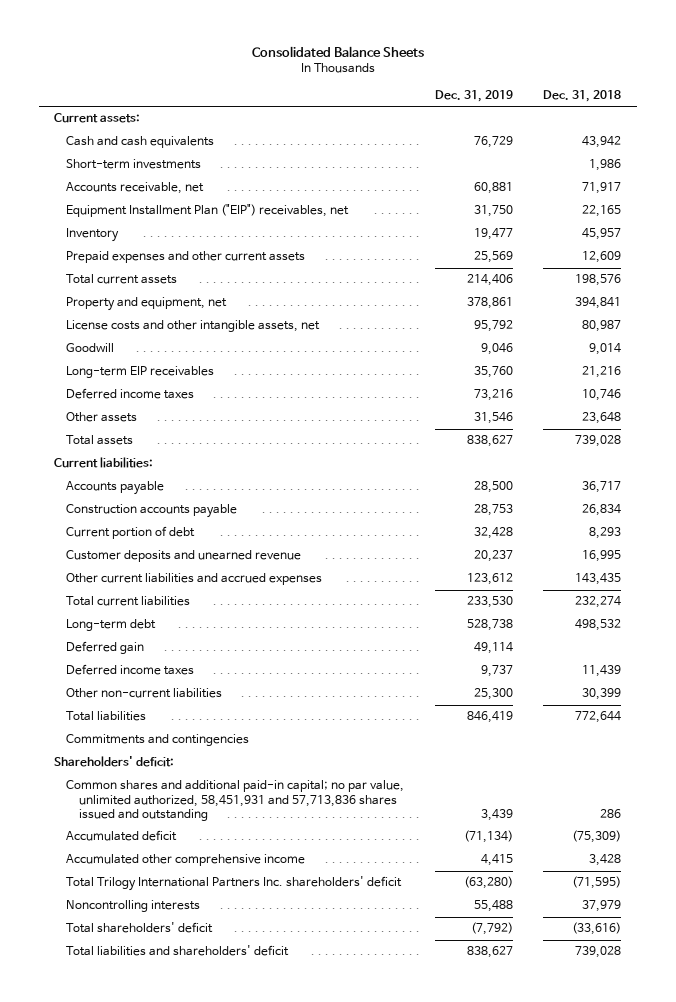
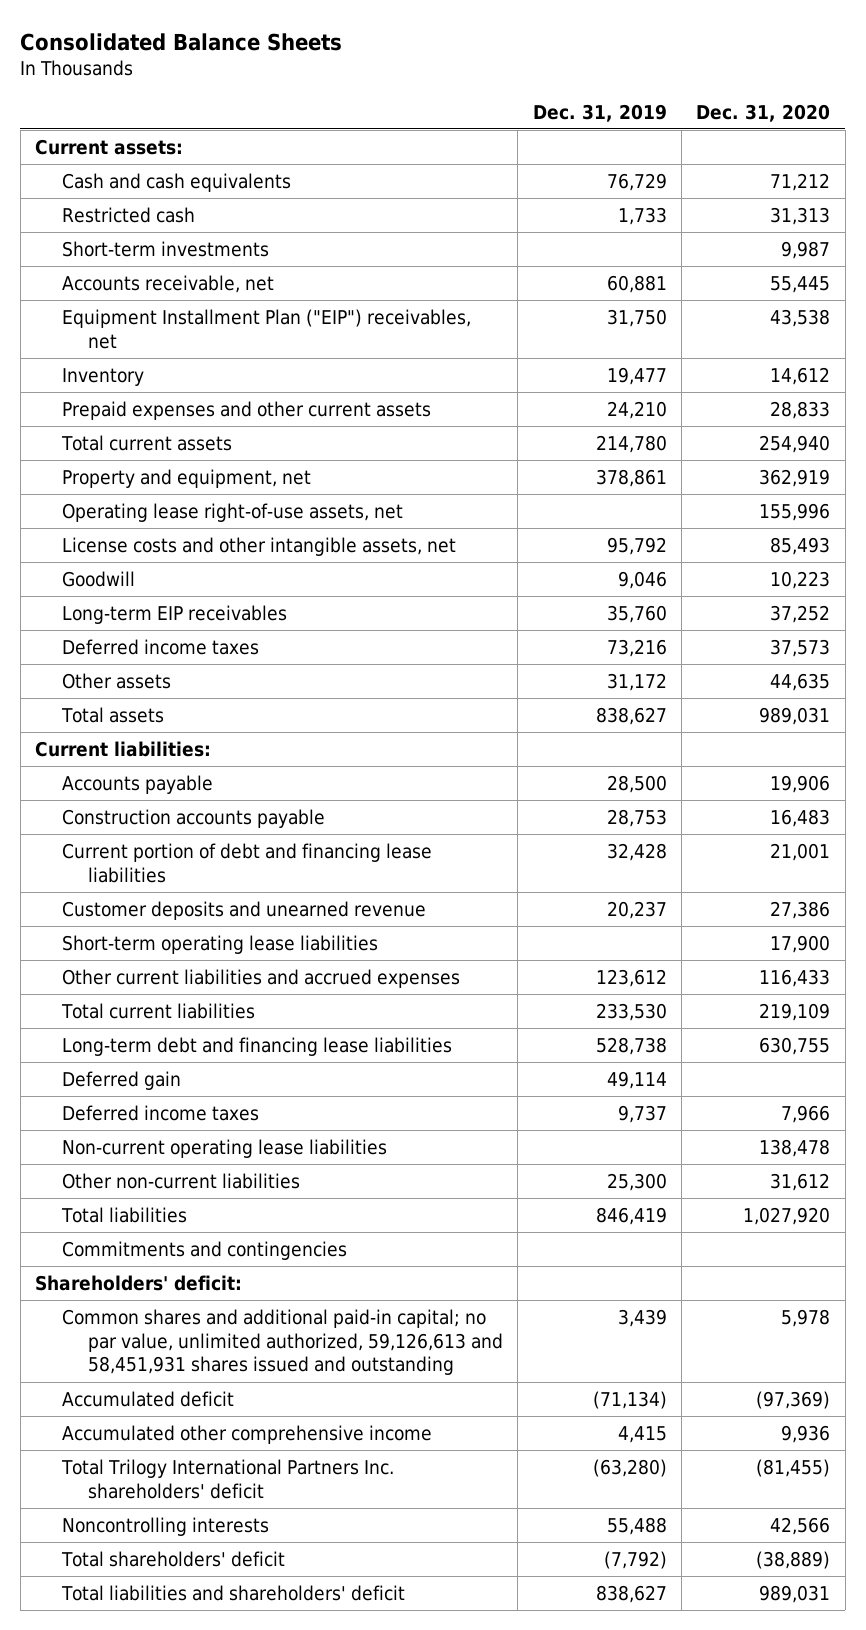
- | Dec. 31, 2019 | Dec. 31, 2018
+ | Dec. 31, 2019 | Dec. 31, 2020
+ Restricted cash | 1,733 | 31,313
- Prepaid expenses and other current assets | 25,569 | 12,609
- Total current assets | 214,406 | 198,576
+ Prepaid expenses and other current assets | 24,210 | 28,833
+ Total current assets | 214,780 | 254,940
+ Operating lease right-of-use assets, net | | 155,996
- Other assets | 31,546 | 23,648
+ Other assets | 31,172 | 44,635
- Current portion of debt | 32,428 | 8,293
+ Current portion of debt and financing lease liabilities | 32,428 | 21,001
+ Short-term operating lease liabilities | | 17,900
- Long-term debt | 528,738 | 498,532
+ Long-term debt and financing lease liabilities | 528,738 | 630,755
+ Non-current operating lease liabilities | | 138,478
- Common shares and additional paid-in capital; no par value, unlimited authorized, 58,451,931 and 57,713,836 shares issued and outstanding | 3,439 | 286
+ Common shares and additional paid-in capital; no par value, unlimited authorized, 59,126,613 and 58,451,931 shares issued and outstanding | 3,439 | 5,978

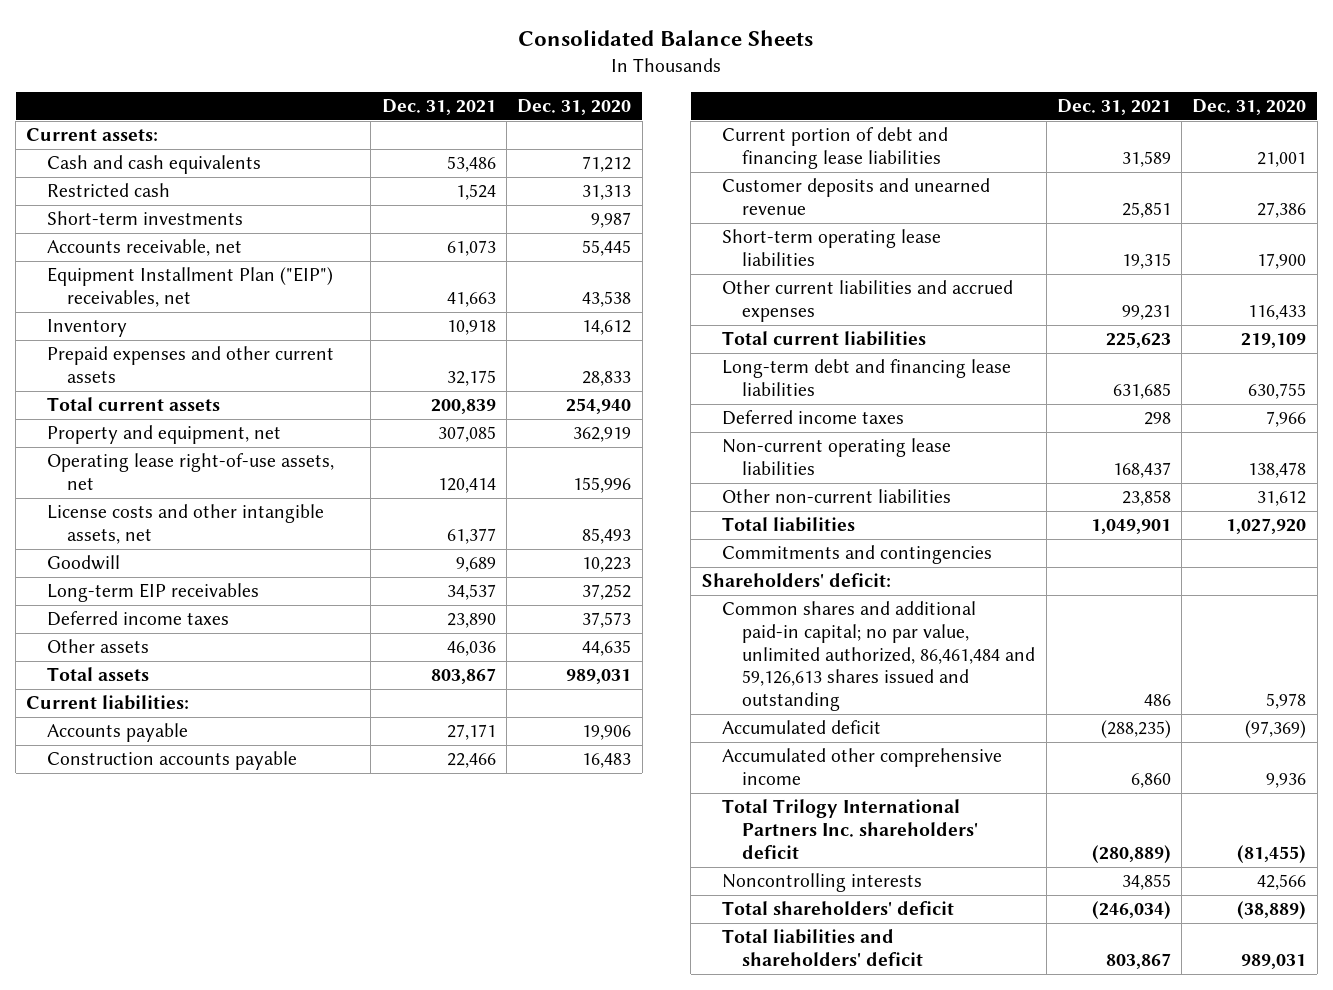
- | Dec. 31, 2019 | Dec. 31, 2020
+ | Dec. 31, 2021 | Dec. 31, 2020
- Deferred gain | 49,114 |
- Common shares and additional paid-in capital; no par value, unlimited authorized, 59,126,613 and 58,451,931 shares issued and outstanding | 3,439 | 5,978
+ Common shares and additional paid-in capital; no par value, unlimited authorized, 86,461,484 and 59,126,613 shares issued and outstanding | 486 | 5,978

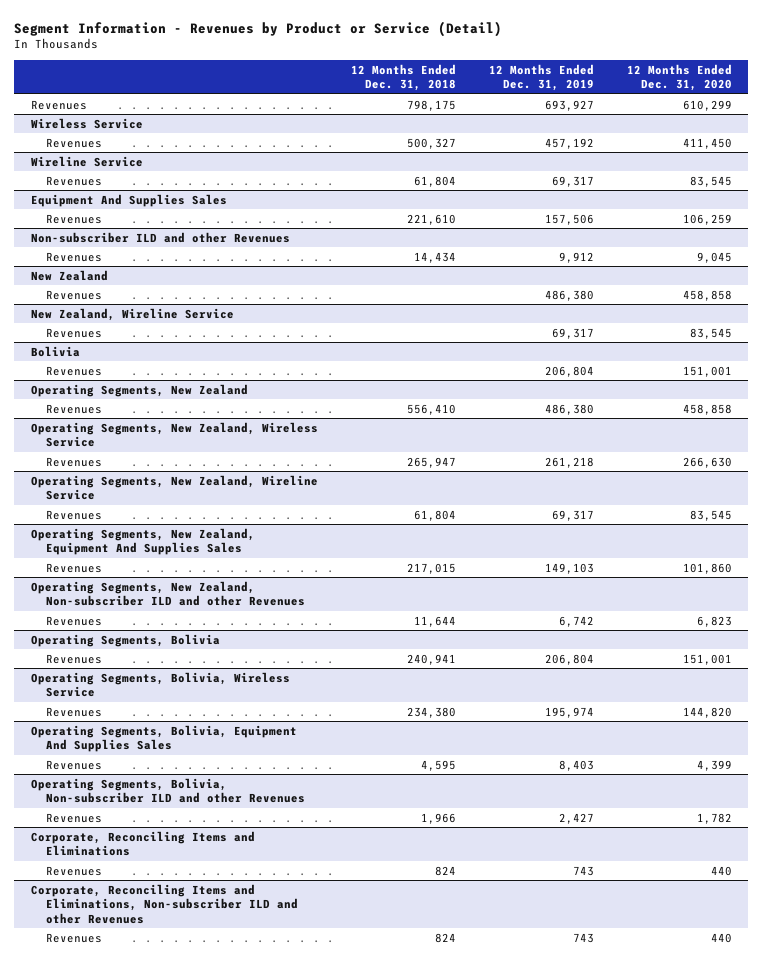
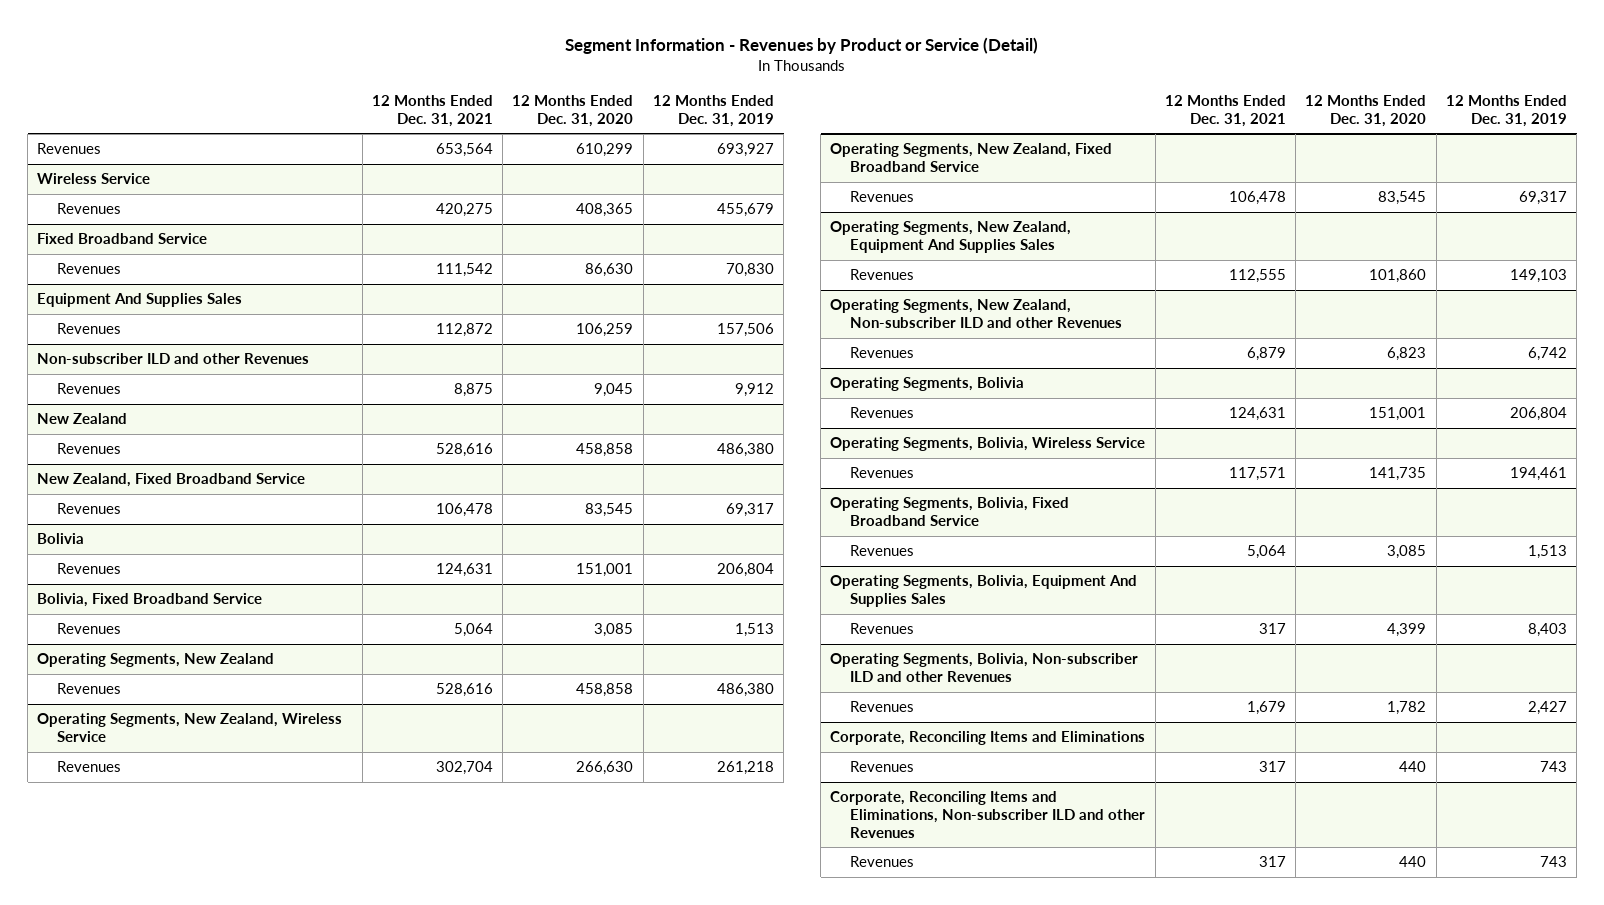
- | 12 Months Ended Dec. 31, 2018 | 12 Months Ended Dec. 31, 2019 | 12 Months Ended Dec. 31, 2020
+ | 12 Months Ended Dec. 31, 2021 | 12 Months Ended Dec. 31, 2020 | 12 Months Ended Dec. 31, 2019
@ Wireless Service
- Revenues | 500,327 | 457,192 | 411,450
- Wireline Service
- Revenues | 61,804 | 69,317 | 83,545
@ Wireless Service
+ Revenues | 420,275 | 408,365 | 455,679
+ Fixed Broadband Service
+ Revenues | 111,542 | 86,630 | 70,830
- New Zealand, Wireline Service
+ New Zealand, Fixed Broadband Service
+ Bolivia, Fixed Broadband Service
+ Revenues | 5,064 | 3,085 | 1,513
- Operating Segments, New Zealand, Wireline Service
+ Operating Segments, New Zealand, Fixed Broadband Service
@ Operating Segments, Bolivia, Wireless Service
- Revenues | 234,380 | 195,974 | 144,820
+ Revenues | 117,571 | 141,735 | 194,461
+ Operating Segments, Bolivia, Fixed Broadband Service
+ Revenues | 5,064 | 3,085 | 1,513

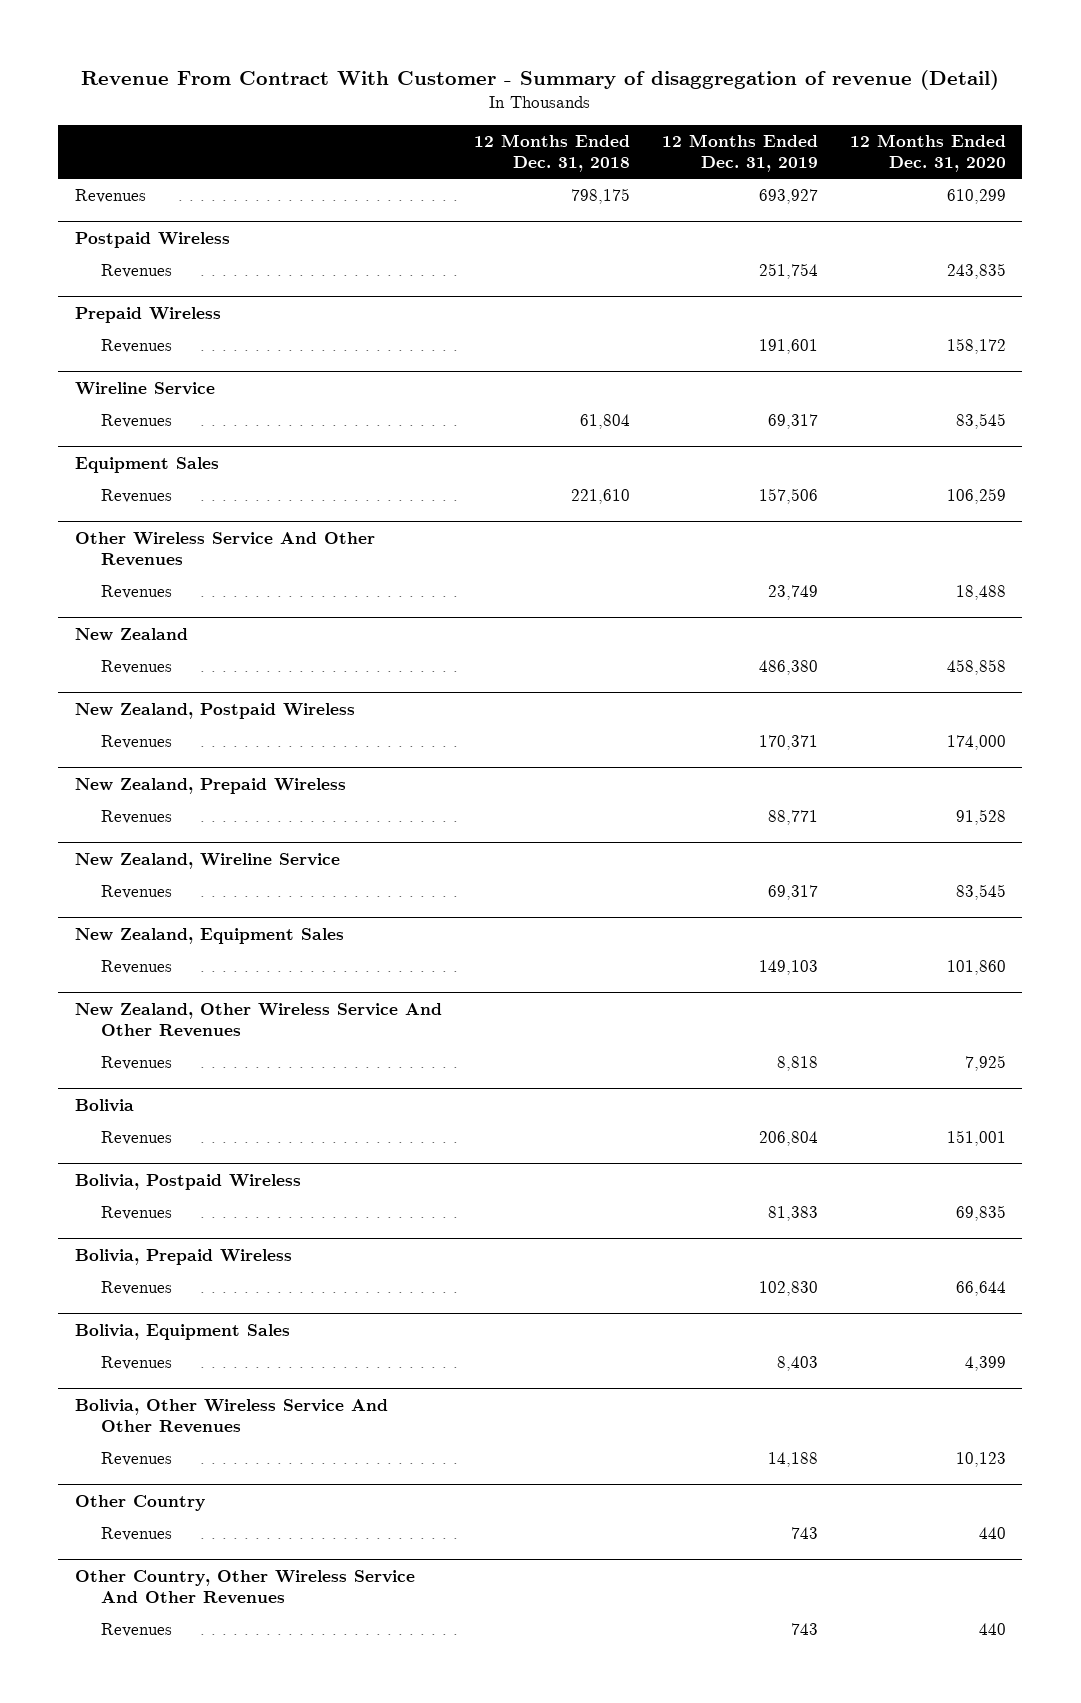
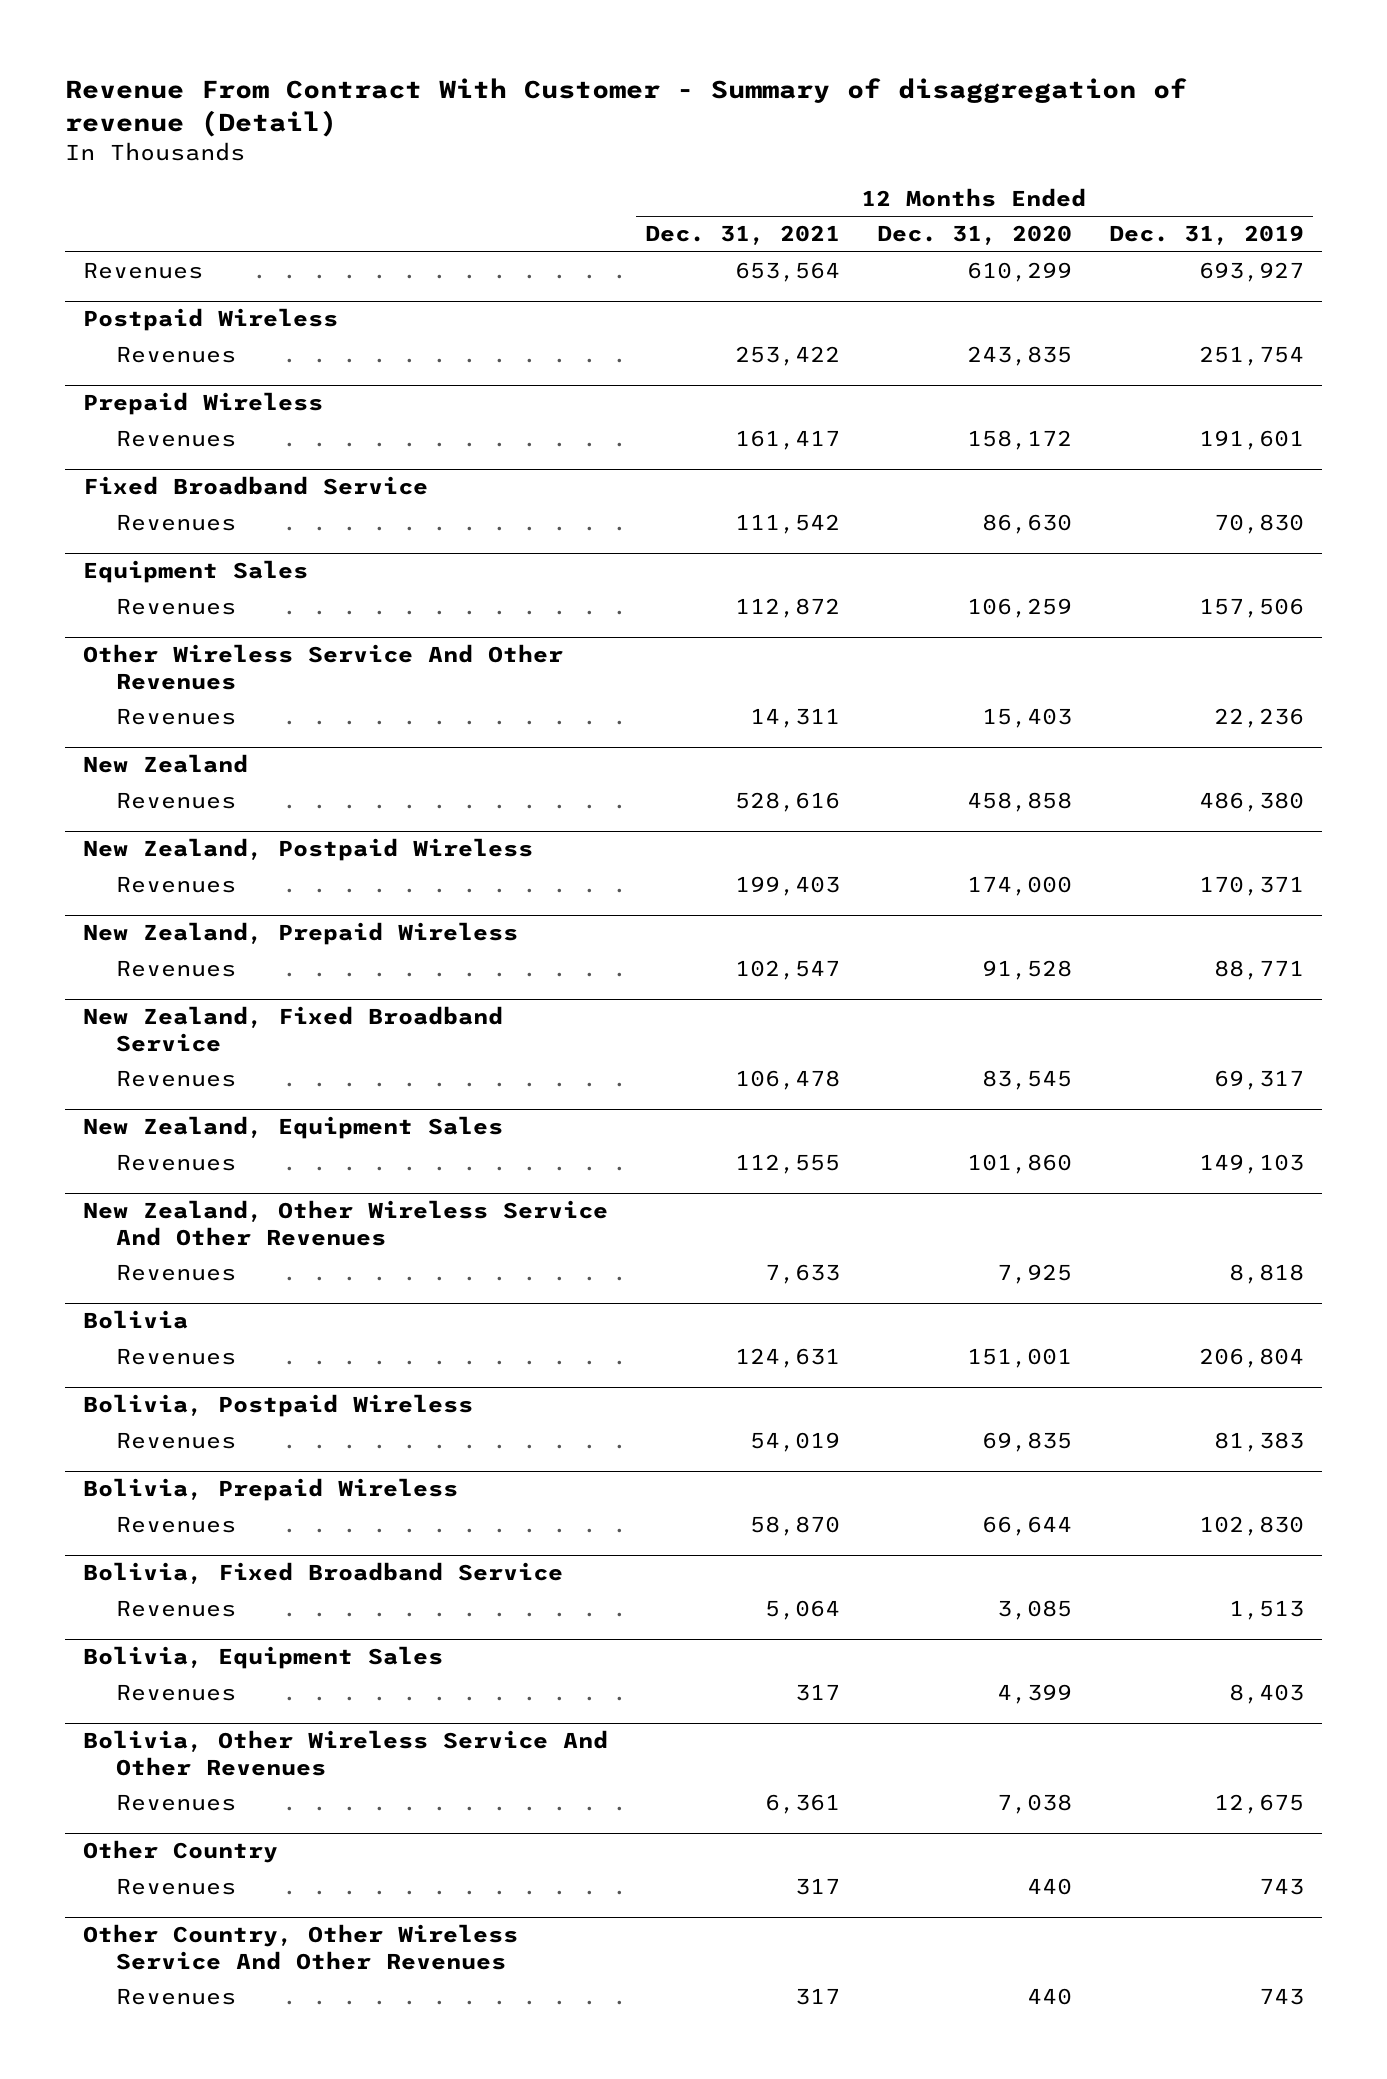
- | 12 Months Ended Dec. 31, 2018 | 12 Months Ended Dec. 31, 2019 | 12 Months Ended Dec. 31, 2020
+ | 12 Months Ended Dec. 31, 2021 | 12 Months Ended Dec. 31, 2020 | 12 Months Ended Dec. 31, 2019
- Wireline Service
- Revenues | 61,804 | 69,317 | 83,545
+ Fixed Broadband Service
+ Revenues | 111,542 | 86,630 | 70,830
@ Other Wireless Service And Other Revenues
- Revenues | | 23,749 | 18,488
+ Revenues | 14,311 | 15,403 | 22,236
- New Zealand, Wireline Service
+ New Zealand, Fixed Broadband Service
+ Bolivia, Fixed Broadband Service
+ Revenues | 5,064 | 3,085 | 1,513
@ Bolivia, Other Wireless Service And Other Revenues
- Revenues | | 14,188 | 10,123
+ Revenues | 6,361 | 7,038 | 12,675

